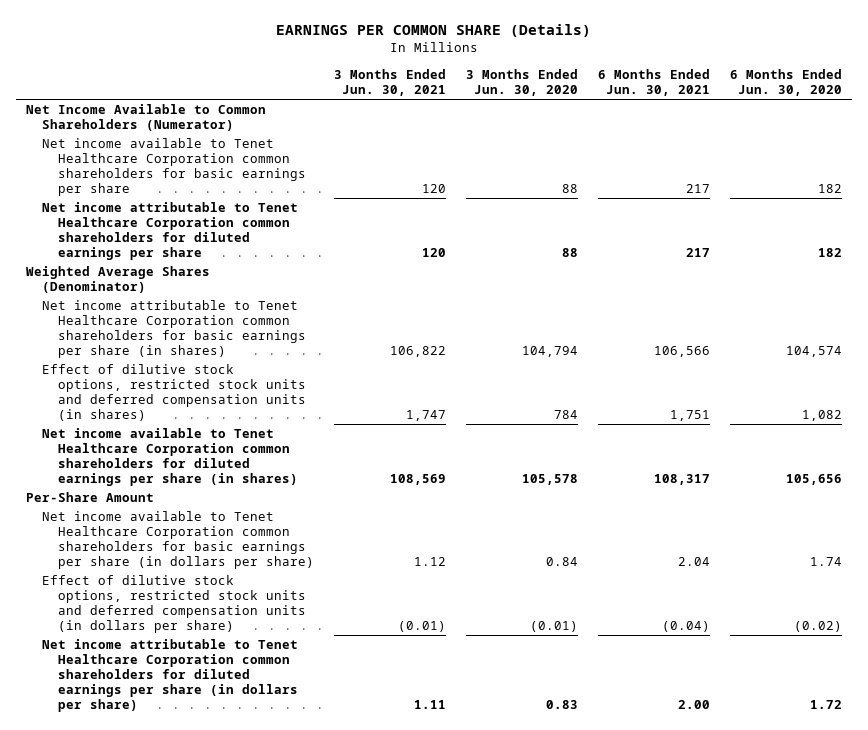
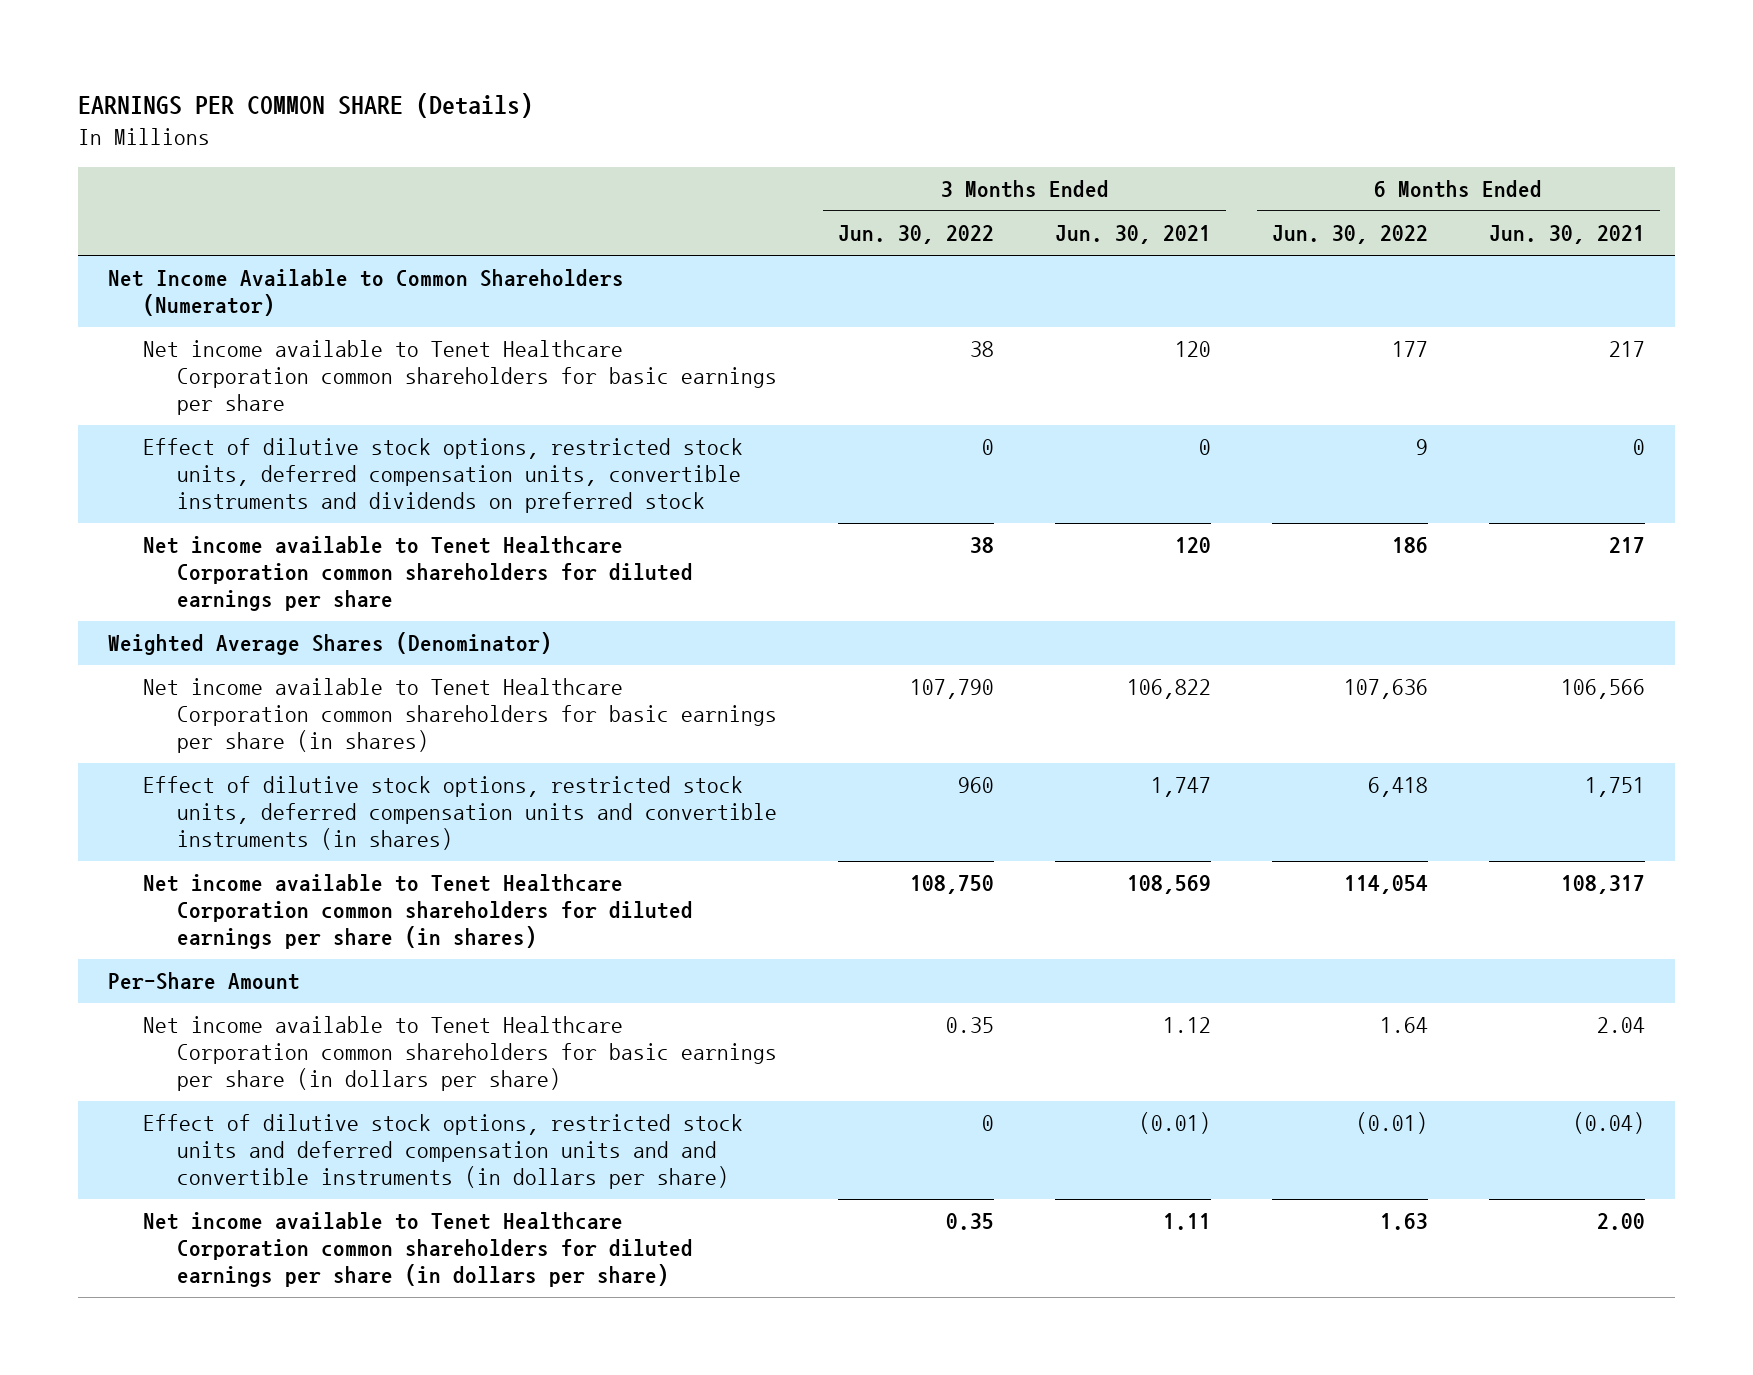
- | 3 Months Ended Jun. 30, 2021 | 3 Months Ended Jun. 30, 2020 | 6 Months Ended Jun. 30, 2021 | 6 Months Ended Jun. 30, 2020
+ | 3 Months Ended Jun. 30, 2022 | 3 Months Ended Jun. 30, 2021 | 6 Months Ended Jun. 30, 2022 | 6 Months Ended Jun. 30, 2021
- Net income attributable to Tenet Healthcare Corporation common shareholders for diluted earnings per share | 120 | 88 | 217 | 182
+ Effect of dilutive stock options, restricted stock units, deferred compensation units, convertible instruments and dividends on preferred stock | 0 | 0 | 9 | 0
+ Net income available to Tenet Healthcare Corporation common shareholders for diluted earnings per share | 38 | 120 | 186 | 217
- Net income attributable to Tenet Healthcare Corporation common shareholders for basic earnings per share (in shares) | 106,822 | 104,794 | 106,566 | 104,574
- Effect of dilutive stock options, restricted stock units and deferred compensation units (in shares) | 1,747 | 784 | 1,751 | 1,082
+ Net income available to Tenet Healthcare Corporation common shareholders for basic earnings per share (in shares) | 107,790 | 106,822 | 107,636 | 106,566
+ Effect of dilutive stock options, restricted stock units, deferred compensation units and convertible instruments (in shares) | 960 | 1,747 | 6,418 | 1,751
- Effect of dilutive stock options, restricted stock units and deferred compensation units (in dollars per share) | (0.01) | (0.01) | (0.04) | (0.02)
- Net income attributable to Tenet Healthcare Corporation common shareholders for diluted earnings per share (in dollars per share) | 1.11 | 0.83 | 2.00 | 1.72
+ Effect of dilutive stock options, restricted stock units and deferred compensation units and and convertible instruments (in dollars per share) | 0 | (0.01) | (0.01) | (0.04)
+ Net income available to Tenet Healthcare Corporation common shareholders for diluted earnings per share (in dollars per share) | 0.35 | 1.11 | 1.63 | 2.00

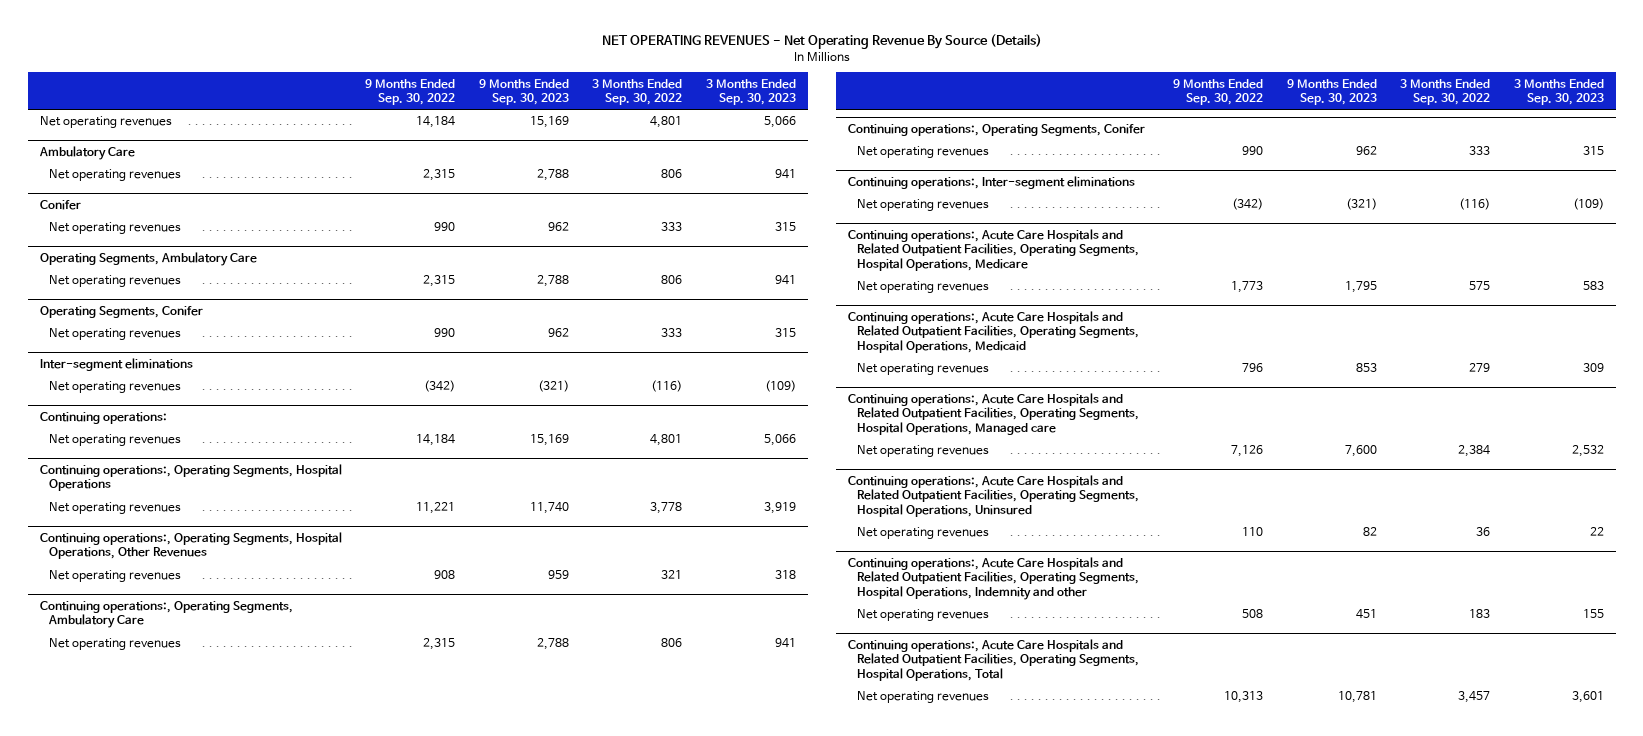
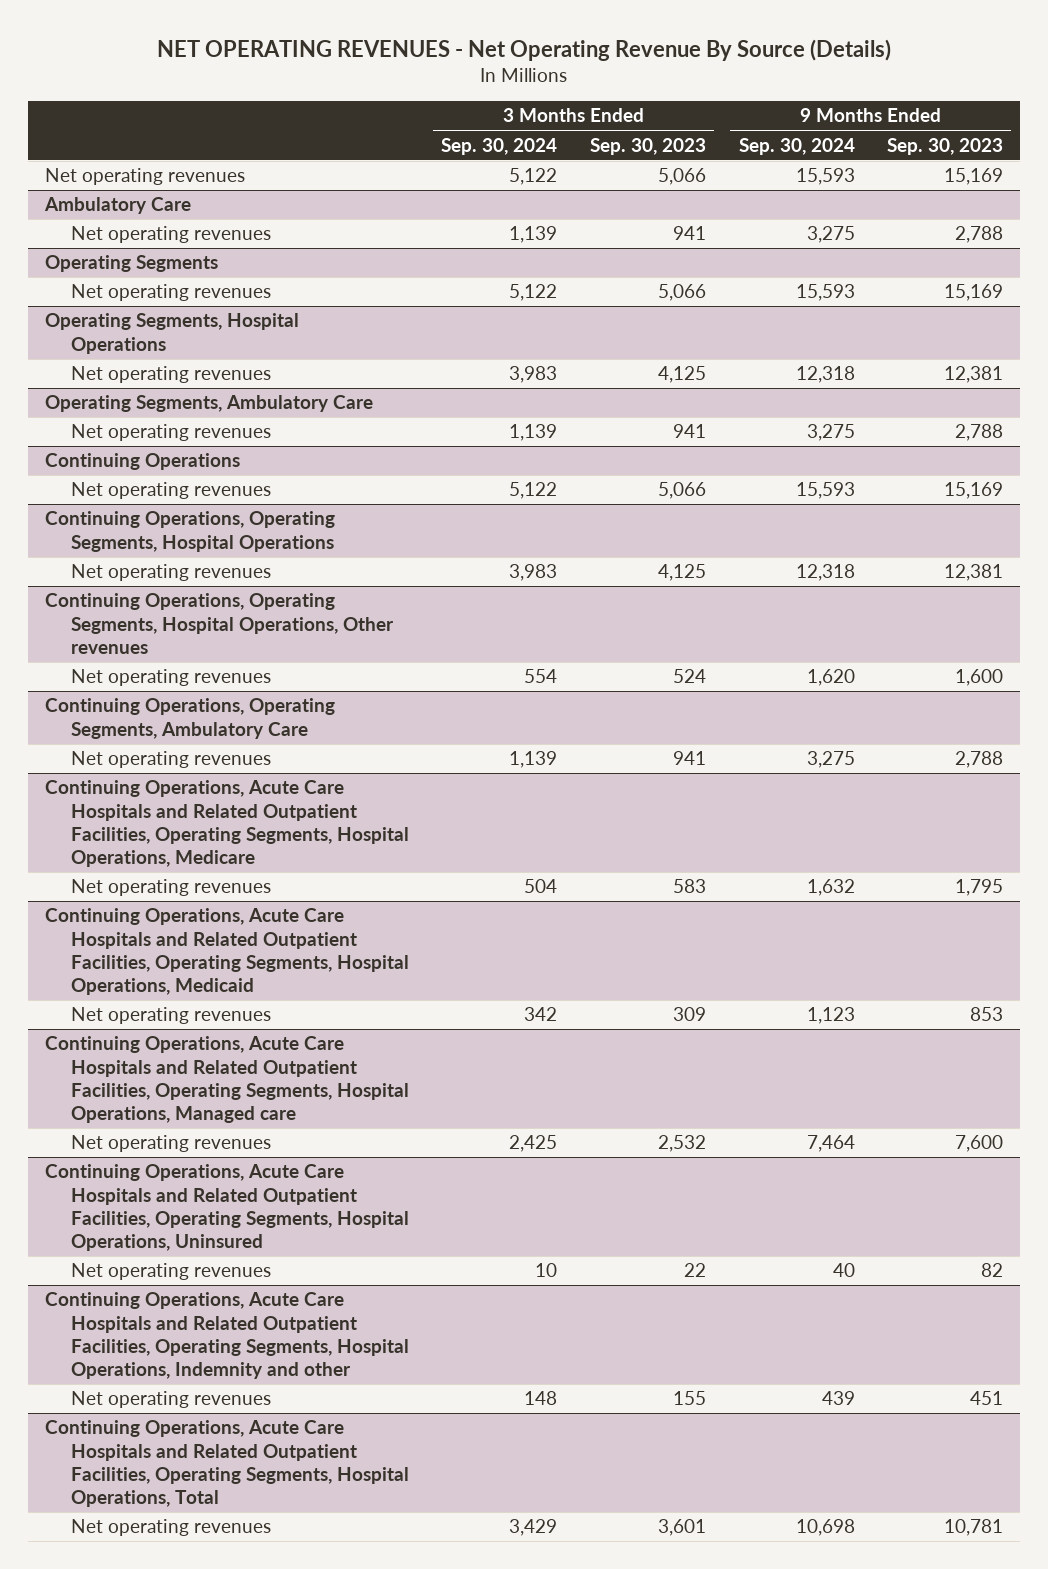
- | 9 Months Ended Sep. 30, 2022 | 9 Months Ended Sep. 30, 2023 | 3 Months Ended Sep. 30, 2022 | 3 Months Ended Sep. 30, 2023
+ | 3 Months Ended Sep. 30, 2024 | 3 Months Ended Sep. 30, 2023 | 9 Months Ended Sep. 30, 2024 | 9 Months Ended Sep. 30, 2023
- Conifer
- Net operating revenues | 990 | 962 | 333 | 315
+ Operating Segments
+ Net operating revenues | 5,122 | 5,066 | 15,593 | 15,169
+ Operating Segments, Hospital Operations
+ Net operating revenues | 3,983 | 4,125 | 12,318 | 12,381
- Operating Segments, Conifer
- Net operating revenues | 990 | 962 | 333 | 315
- Inter-segment eliminations
- Net operating revenues | (342) | (321) | (116) | (109)
- Continuing operations:
+ Continuing Operations
- Continuing operations:, Operating Segments, Hospital Operations
- Net operating revenues | 11,221 | 11,740 | 3,778 | 3,919
- Continuing operations:, Operating Segments, Hospital Operations, Other Revenues
- Net operating revenues | 908 | 959 | 321 | 318
- Continuing operations:, Operating Segments, Ambulatory Care
+ Continuing Operations, Operating Segments, Hospital Operations
+ Net operating revenues | 3,983 | 4,125 | 12,318 | 12,381
+ Continuing Operations, Operating Segments, Hospital Operations, Other revenues
+ Net operating revenues | 554 | 524 | 1,620 | 1,600
+ Continuing Operations, Operating Segments, Ambulatory Care
- Continuing operations:, Operating Segments, Conifer
- Net operating revenues | 990 | 962 | 333 | 315
- Continuing operations:, Inter-segment eliminations
- Net operating revenues | (342) | (321) | (116) | (109)
- Continuing operations:, Acute Care Hospitals and Related Outpatient Facilities, Operating Segments, Hospital Operations, Medicare
+ Continuing Operations, Acute Care Hospitals and Related Outpatient Facilities, Operating Segments, Hospital Operations, Medicare
- Continuing operations:, Acute Care Hospitals and Related Outpatient Facilities, Operating Segments, Hospital Operations, Medicaid
+ Continuing Operations, Acute Care Hospitals and Related Outpatient Facilities, Operating Segments, Hospital Operations, Medicaid
- Continuing operations:, Acute Care Hospitals and Related Outpatient Facilities, Operating Segments, Hospital Operations, Managed care
+ Continuing Operations, Acute Care Hospitals and Related Outpatient Facilities, Operating Segments, Hospital Operations, Managed care
- Continuing operations:, Acute Care Hospitals and Related Outpatient Facilities, Operating Segments, Hospital Operations, Uninsured
+ Continuing Operations, Acute Care Hospitals and Related Outpatient Facilities, Operating Segments, Hospital Operations, Uninsured
- Continuing operations:, Acute Care Hospitals and Related Outpatient Facilities, Operating Segments, Hospital Operations, Indemnity and other
+ Continuing Operations, Acute Care Hospitals and Related Outpatient Facilities, Operating Segments, Hospital Operations, Indemnity and other
- Continuing operations:, Acute Care Hospitals and Related Outpatient Facilities, Operating Segments, Hospital Operations, Total
+ Continuing Operations, Acute Care Hospitals and Related Outpatient Facilities, Operating Segments, Hospital Operations, Total

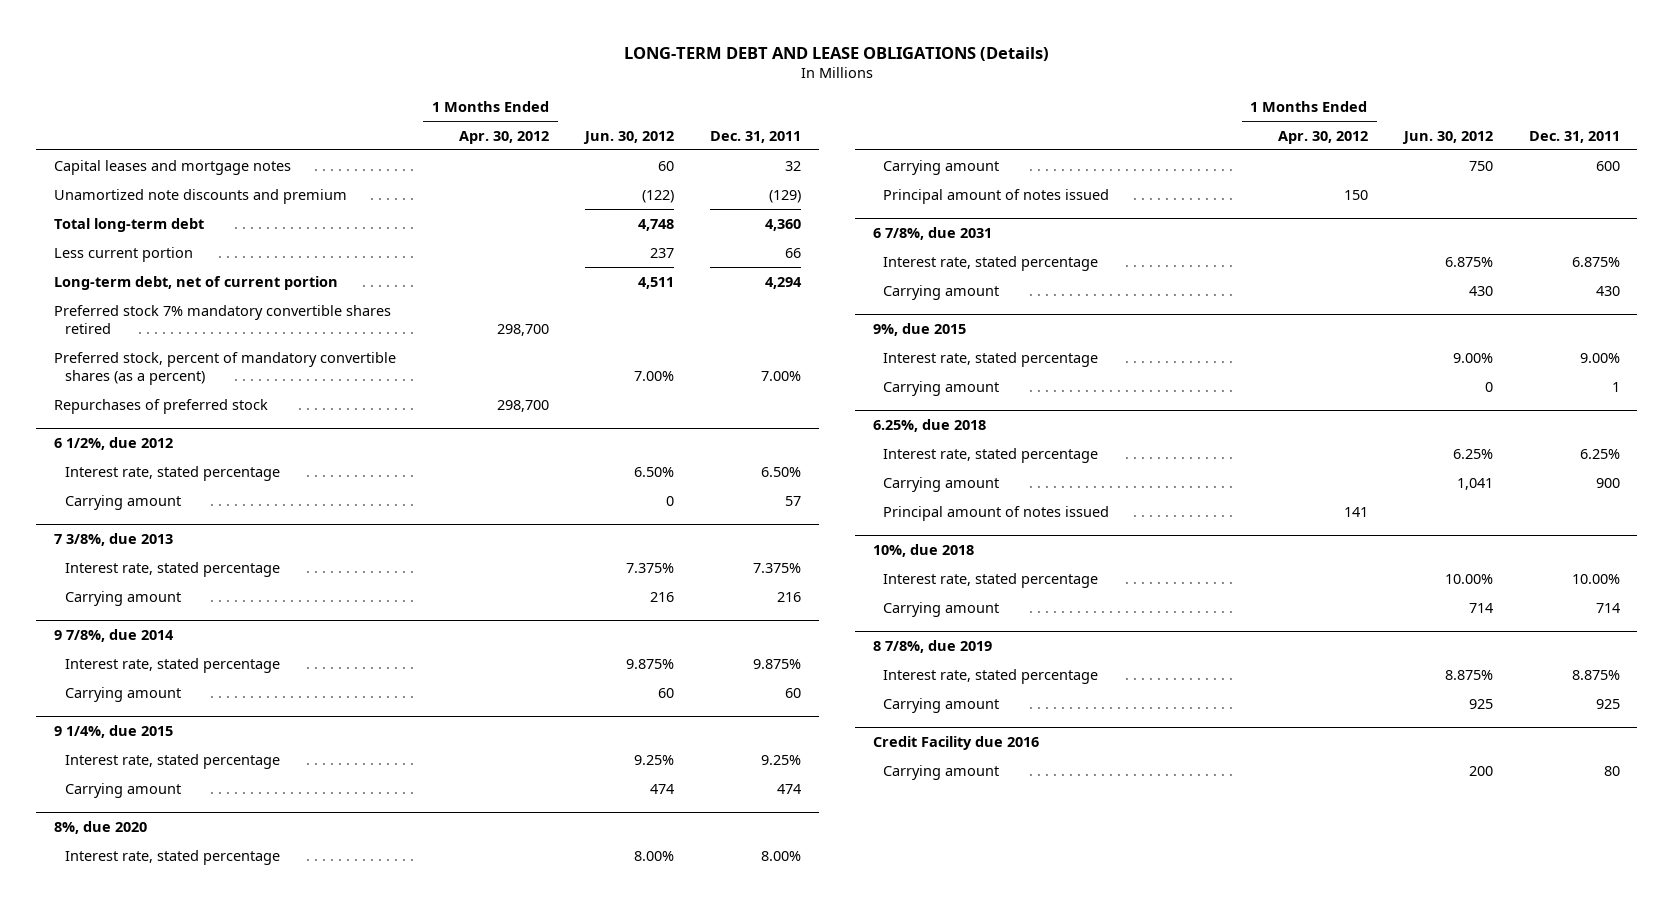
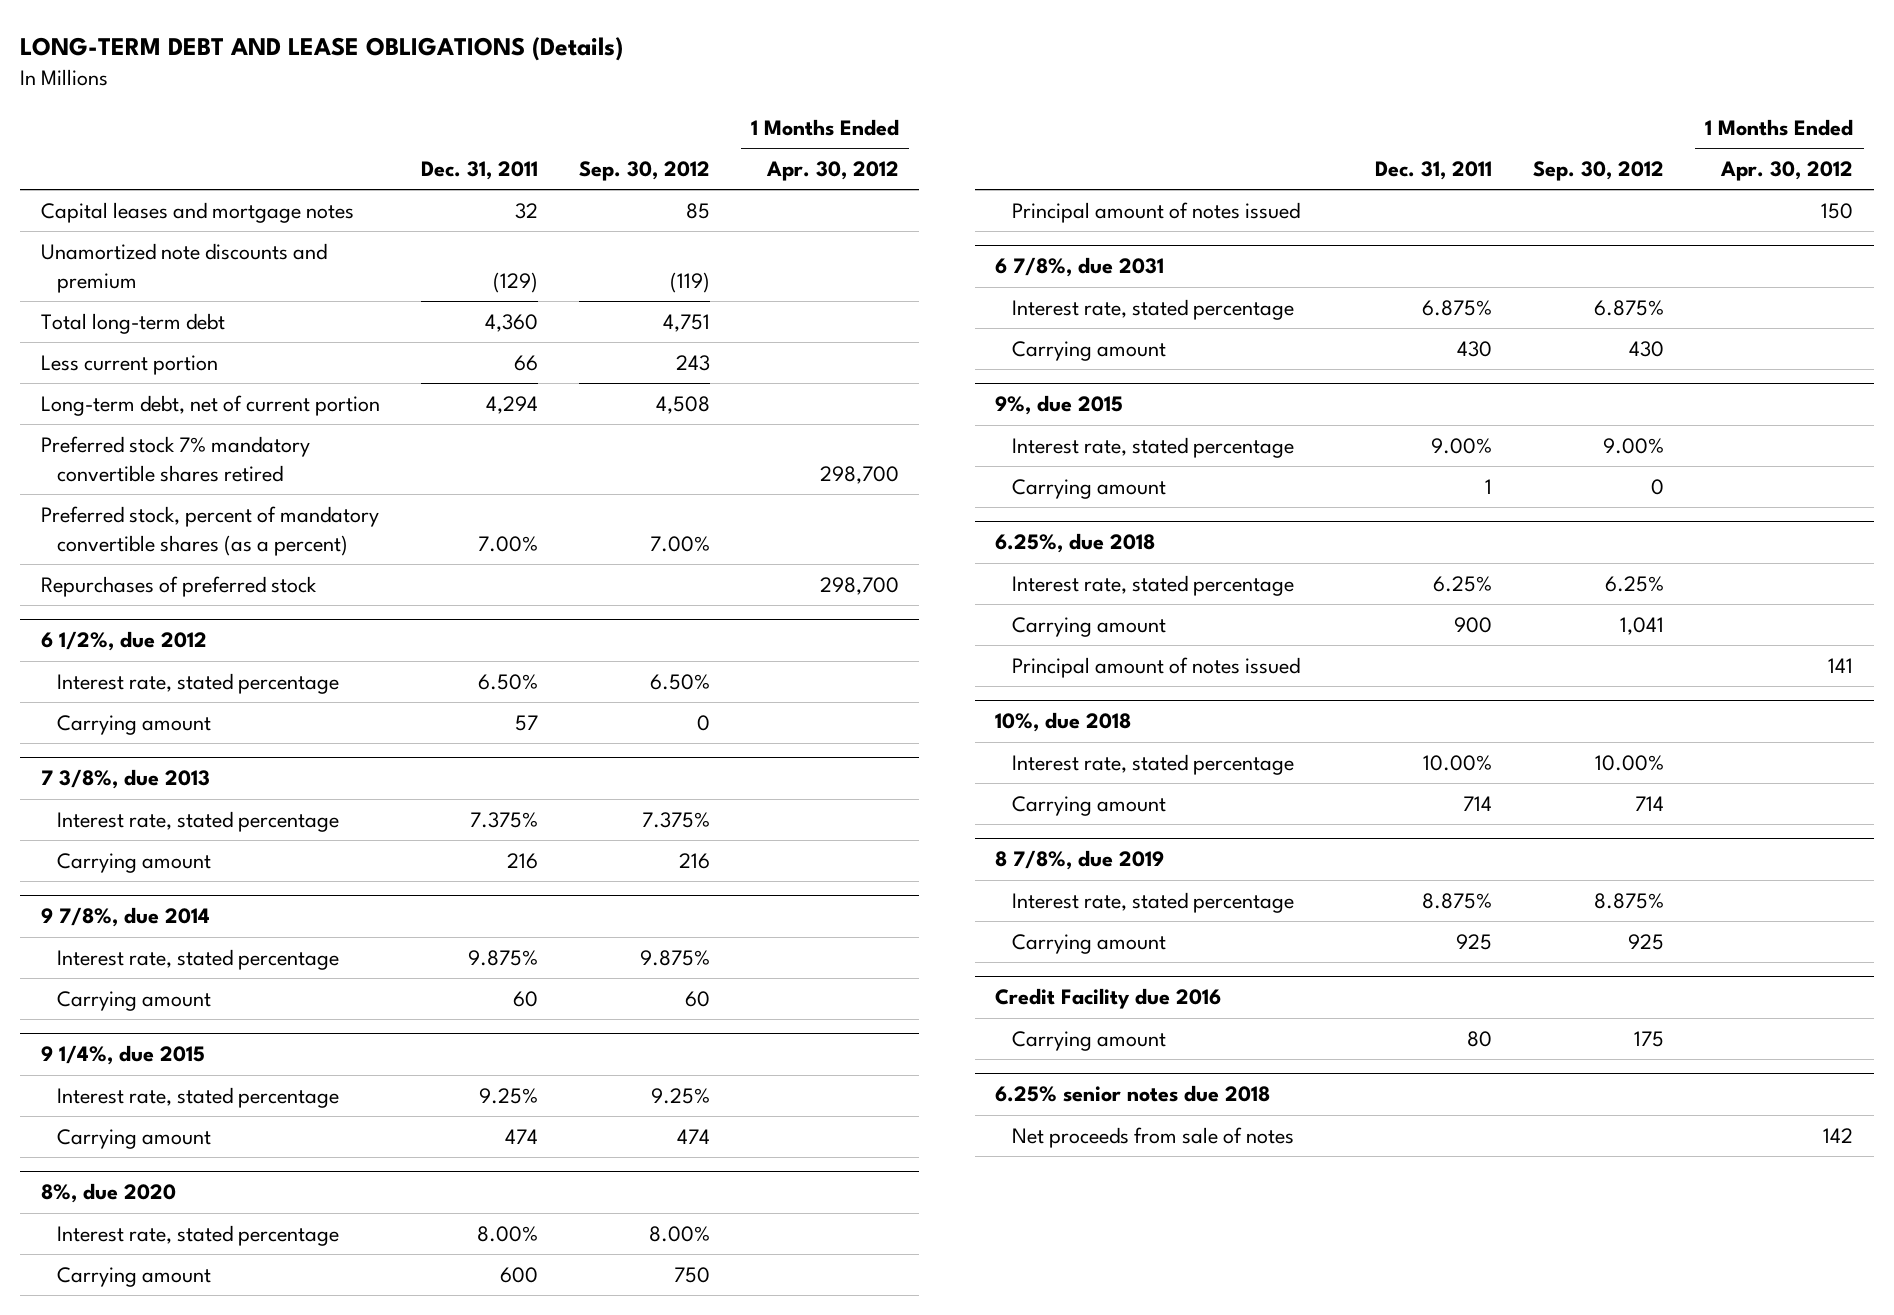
- | 1 Months Ended Apr. 30, 2012 | Jun. 30, 2012 | Dec. 31, 2011
+ | Dec. 31, 2011 | Sep. 30, 2012 | 1 Months Ended Apr. 30, 2012
+ 6.25% senior notes due 2018
+ Net proceeds from sale of notes | | | 142

